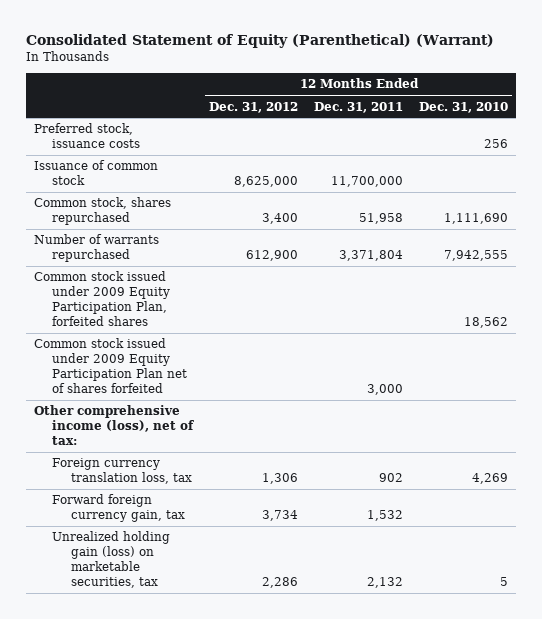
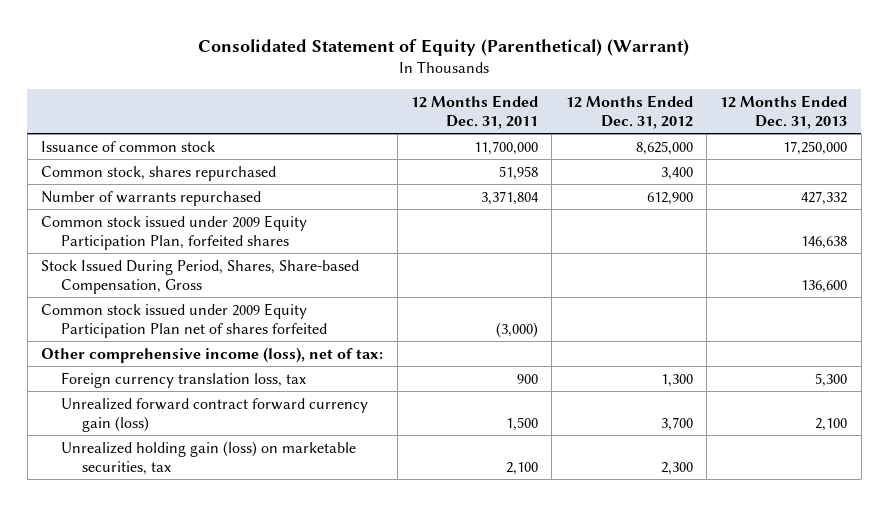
- | 12 Months Ended Dec. 31, 2012 | 12 Months Ended Dec. 31, 2011 | 12 Months Ended Dec. 31, 2010
+ | 12 Months Ended Dec. 31, 2011 | 12 Months Ended Dec. 31, 2012 | 12 Months Ended Dec. 31, 2013
- Preferred stock, issuance costs | | | 256
- Common stock issued under 2009 Equity Participation Plan net of shares forfeited | | 3,000 |
+ Stock Issued During Period, Shares, Share-based Compensation, Gross | | | 136,600
+ Common stock issued under 2009 Equity Participation Plan net of shares forfeited | (3,000) | |
- Foreign currency translation loss, tax | 1,306 | 902 | 4,269
- Forward foreign currency gain, tax | 3,734 | 1,532 |
- Unrealized holding gain (loss) on marketable securities, tax | 2,286 | 2,132 | 5
+ Foreign currency translation loss, tax | 900 | 1,300 | 5,300
+ Unrealized forward contract forward currency gain (loss) | 1,500 | 3,700 | 2,100
+ Unrealized holding gain (loss) on marketable securities, tax | 2,100 | 2,300 |

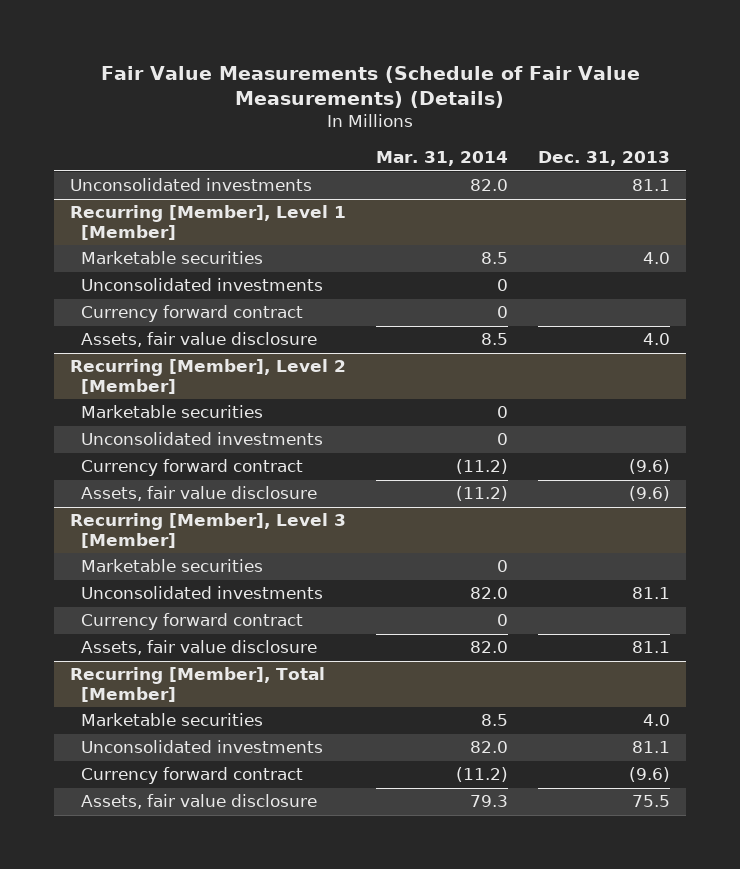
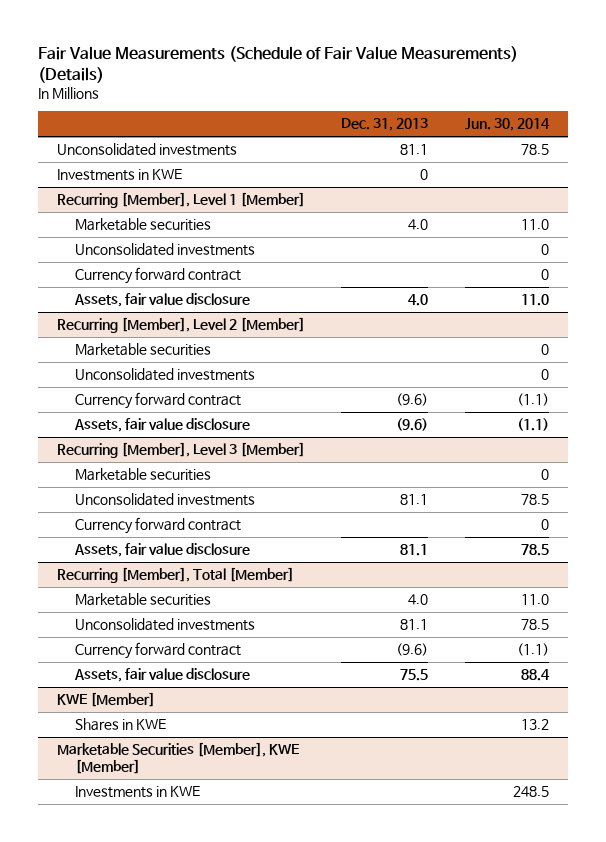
- | Mar. 31, 2014 | Dec. 31, 2013
+ | Dec. 31, 2013 | Jun. 30, 2014
+ Investments in KWE | 0 |
+ KWE [Member]
+ Shares in KWE | | 13.2
+ Marketable Securities [Member], KWE [Member]
+ Investments in KWE | | 248.5

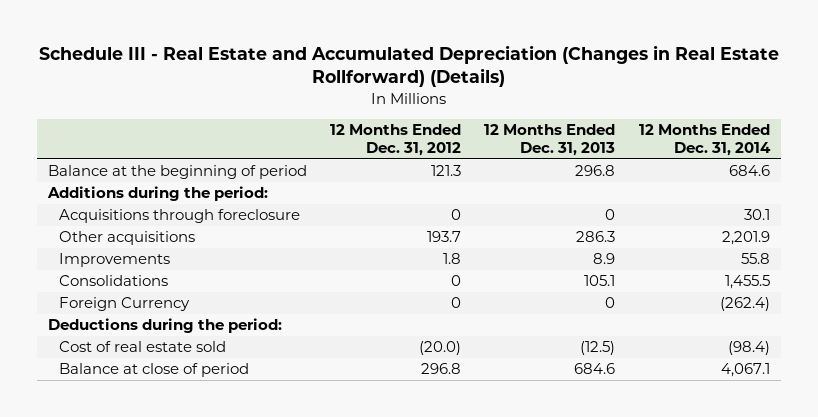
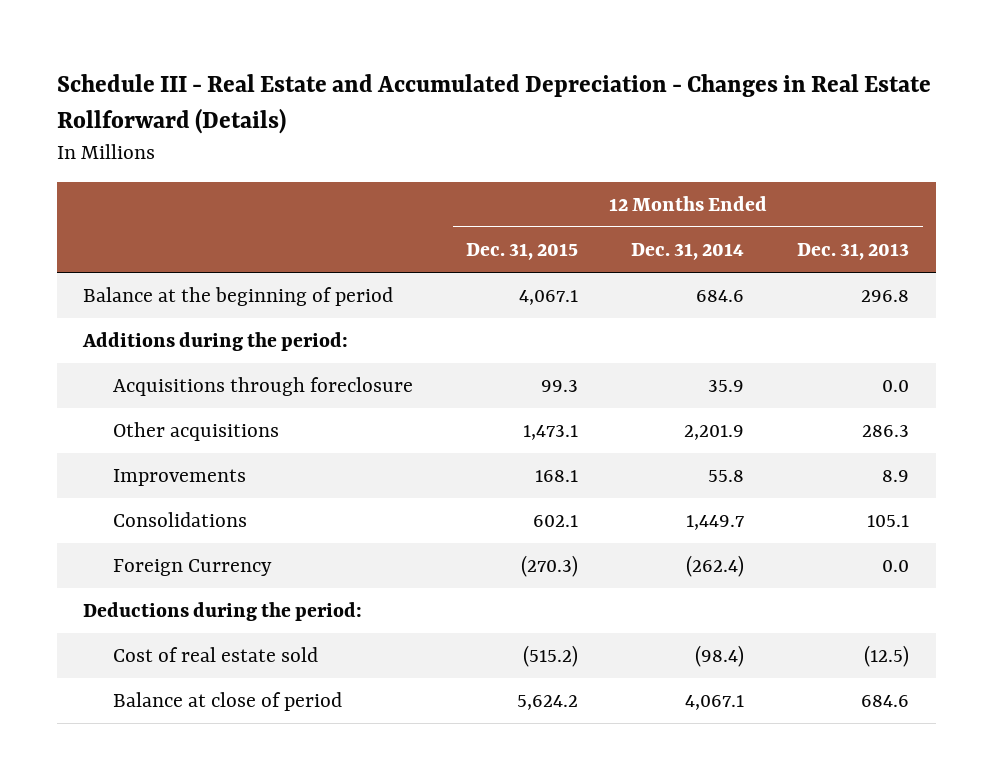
- Schedule III - Real Estate and Accumulated Depreciation (Changes in Real Estate Rollforward) (Details)
+ Schedule III - Real Estate and Accumulated Depreciation - Changes in Real Estate Rollforward (Details)
- | 12 Months Ended Dec. 31, 2012 | 12 Months Ended Dec. 31, 2013 | 12 Months Ended Dec. 31, 2014
+ | 12 Months Ended Dec. 31, 2015 | 12 Months Ended Dec. 31, 2014 | 12 Months Ended Dec. 31, 2013
- Acquisitions through foreclosure | 0 | 0 | 30.1
+ Acquisitions through foreclosure | 99.3 | 35.9 | 0.0
- Consolidations | 0 | 105.1 | 1,455.5
- Foreign Currency | 0 | 0 | (262.4)
+ Consolidations | 602.1 | 1,449.7 | 105.1
+ Foreign Currency | (270.3) | (262.4) | 0.0

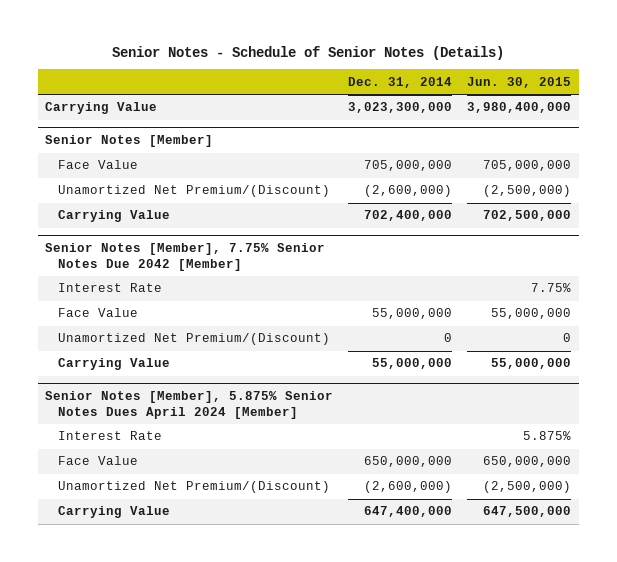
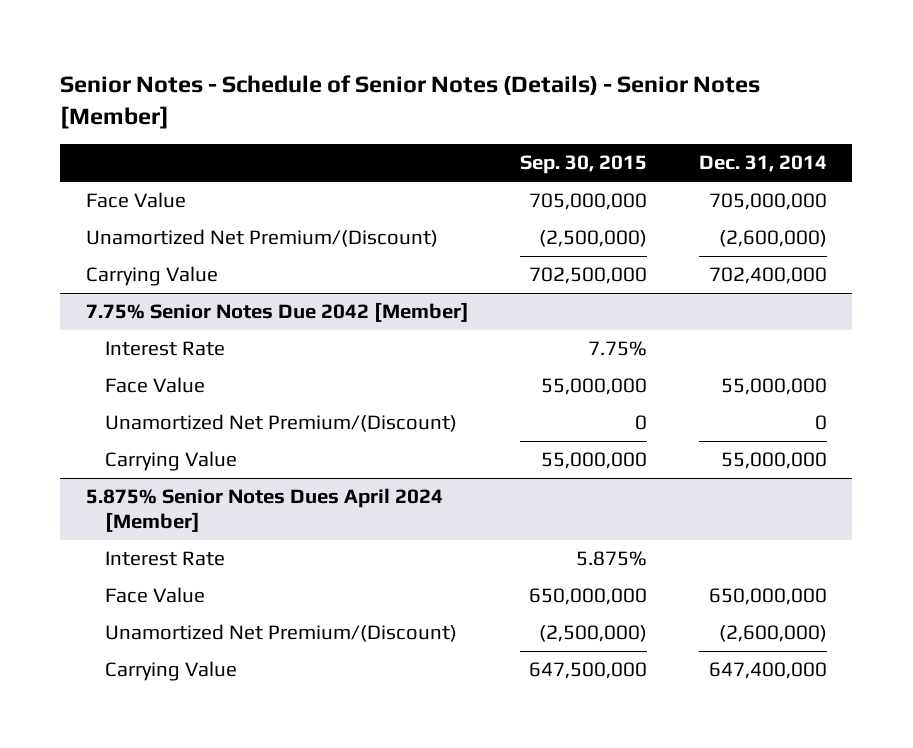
- Senior Notes - Schedule of Senior Notes (Details)
+ Senior Notes - Schedule of Senior Notes (Details) - Senior Notes [Member]
- | Dec. 31, 2014 | Jun. 30, 2015
+ | Sep. 30, 2015 | Dec. 31, 2014
- Carrying Value | 3,023,300,000 | 3,980,400,000
- Senior Notes [Member]
- Senior Notes [Member], 7.75% Senior Notes Due 2042 [Member]
+ 7.75% Senior Notes Due 2042 [Member]
- Senior Notes [Member], 5.875% Senior Notes Dues April 2024 [Member]
+ 5.875% Senior Notes Dues April 2024 [Member]

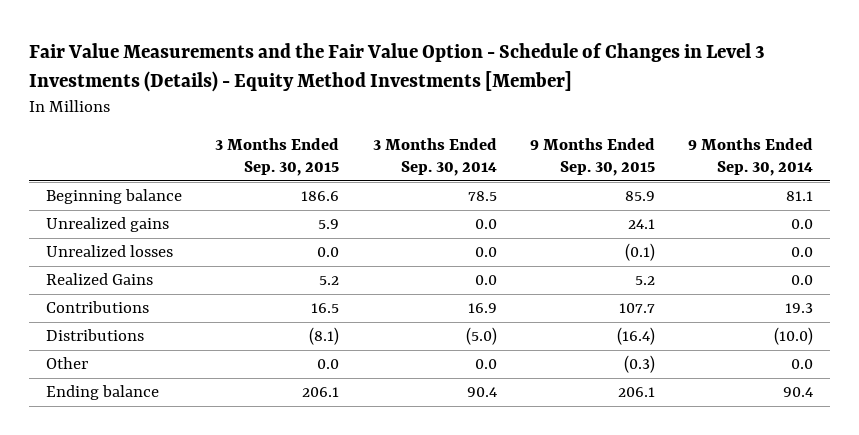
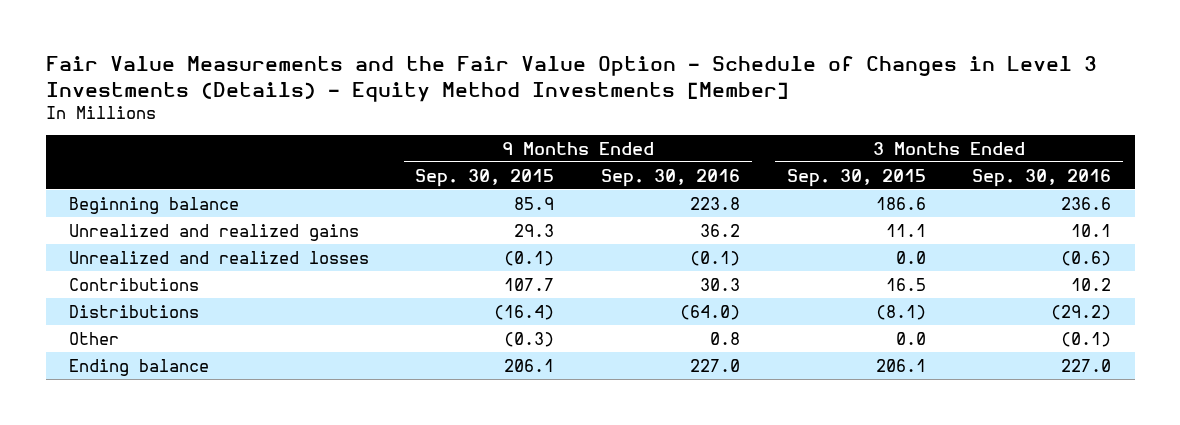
- | 3 Months Ended Sep. 30, 2015 | 3 Months Ended Sep. 30, 2014 | 9 Months Ended Sep. 30, 2015 | 9 Months Ended Sep. 30, 2014
+ | 9 Months Ended Sep. 30, 2015 | 9 Months Ended Sep. 30, 2016 | 3 Months Ended Sep. 30, 2015 | 3 Months Ended Sep. 30, 2016
- Unrealized gains | 5.9 | 0.0 | 24.1 | 0.0
- Unrealized losses | 0.0 | 0.0 | (0.1) | 0.0
- Realized Gains | 5.2 | 0.0 | 5.2 | 0.0
+ Unrealized and realized gains | 29.3 | 36.2 | 11.1 | 10.1
+ Unrealized and realized losses | (0.1) | (0.1) | 0.0 | (0.6)

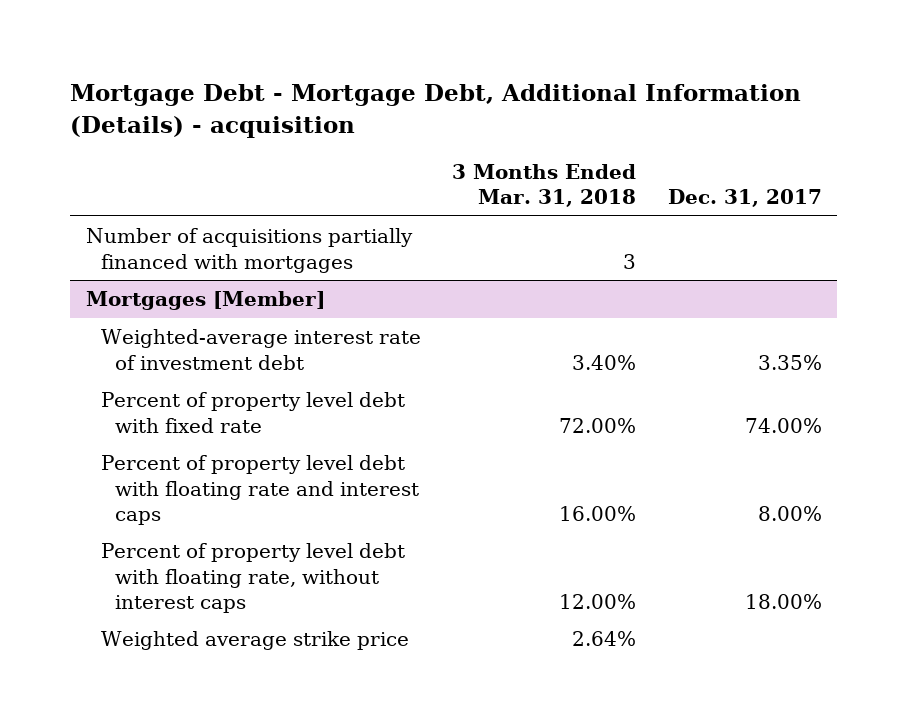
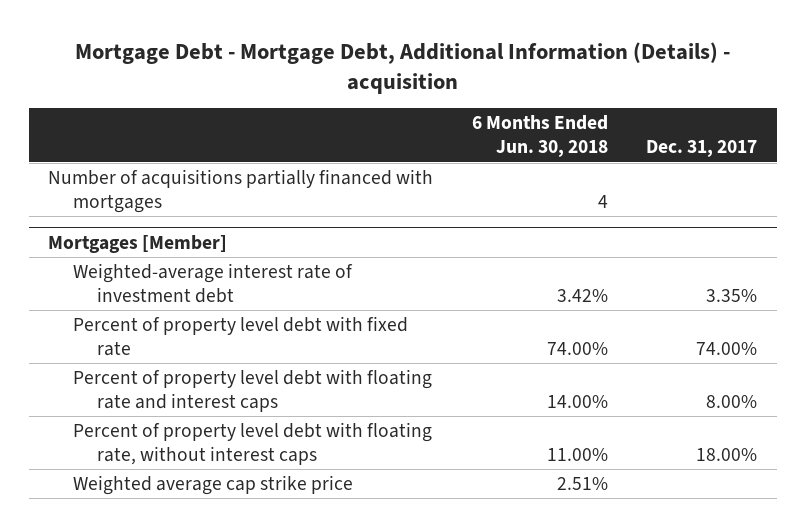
- | 3 Months Ended Mar. 31, 2018 | Dec. 31, 2017
+ | 6 Months Ended Jun. 30, 2018 | Dec. 31, 2017
@ Mortgages [Member]
- Weighted average strike price | 2.64% |
+ Weighted average cap strike price | 2.51% |

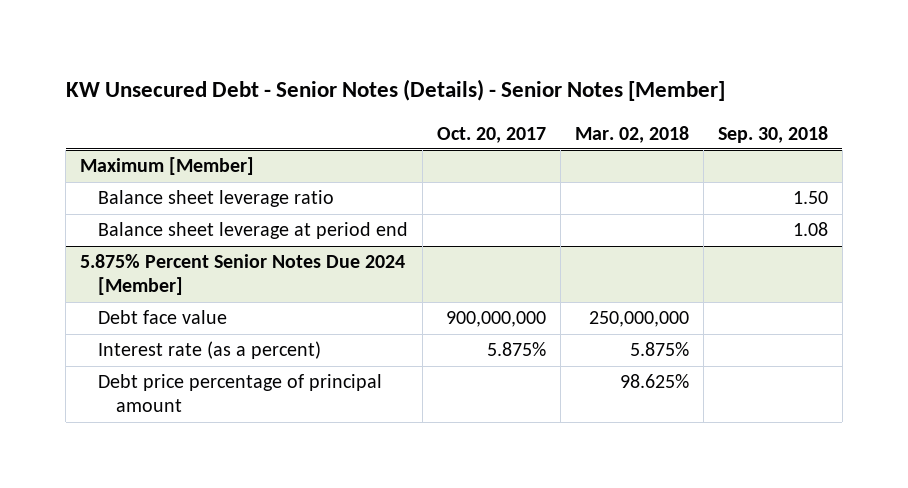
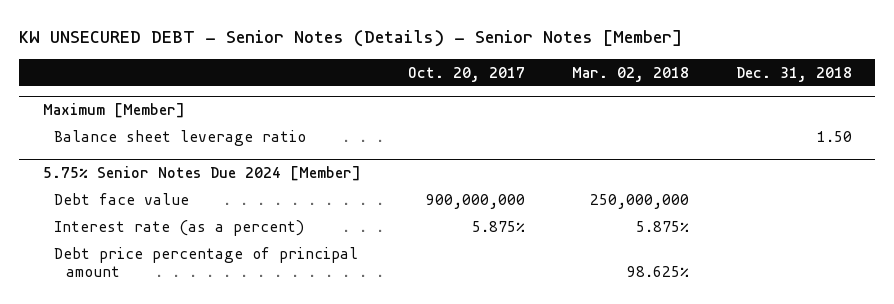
- KW Unsecured Debt - Senior Notes (Details) - Senior Notes [Member]
+ KW UNSECURED DEBT - Senior Notes (Details) - Senior Notes [Member]
- | Oct. 20, 2017 | Mar. 02, 2018 | Sep. 30, 2018
+ | Oct. 20, 2017 | Mar. 02, 2018 | Dec. 31, 2018
@ Maximum [Member]
- Balance sheet leverage at period end | | | 1.08
- 5.875% Percent Senior Notes Due 2024 [Member]
+ 5.75% Senior Notes Due 2024 [Member]

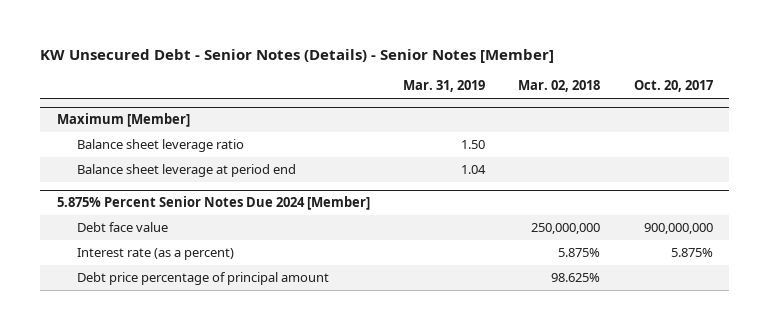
- KW UNSECURED DEBT - Senior Notes (Details) - Senior Notes [Member]
+ KW Unsecured Debt - Senior Notes (Details) - Senior Notes [Member]
- | Oct. 20, 2017 | Mar. 02, 2018 | Dec. 31, 2018
+ | Mar. 31, 2019 | Mar. 02, 2018 | Oct. 20, 2017
- 5.75% Senior Notes Due 2024 [Member]
@ Maximum [Member]
+ Balance sheet leverage at period end | 1.04 | |
+ 5.875% Percent Senior Notes Due 2024 [Member]

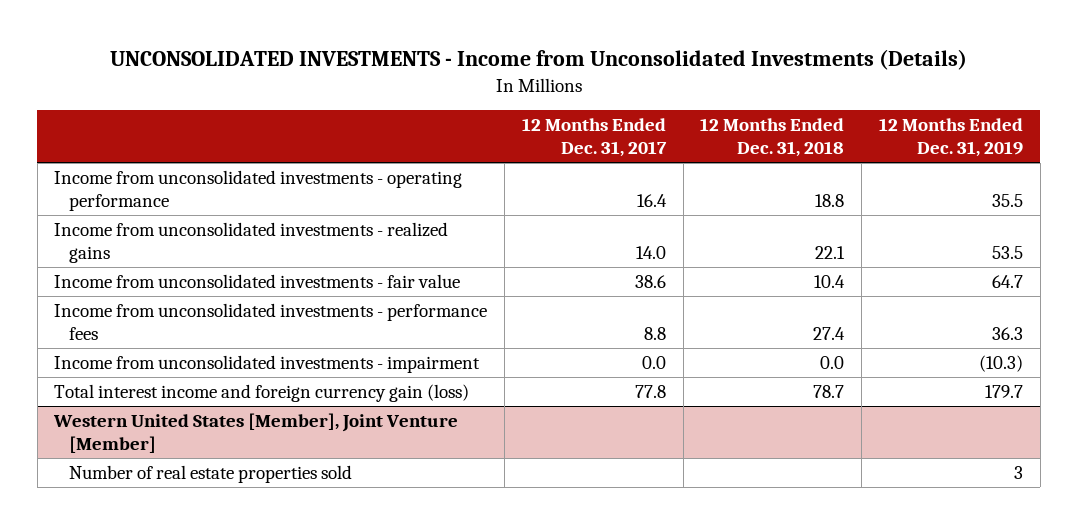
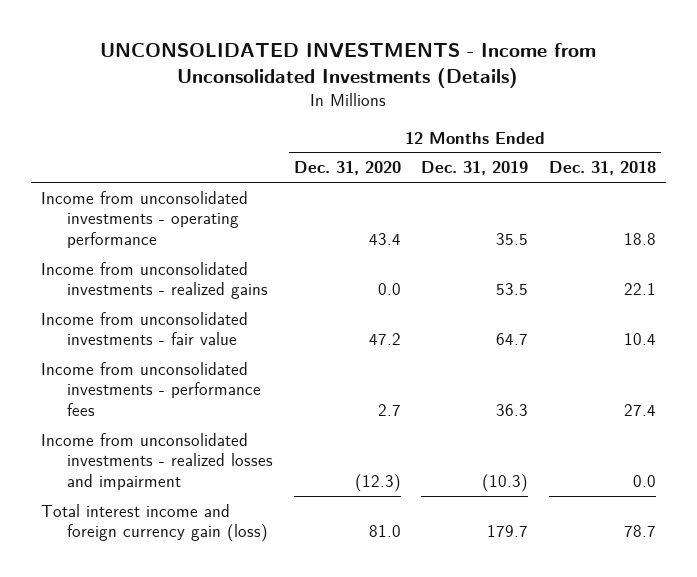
- | 12 Months Ended Dec. 31, 2017 | 12 Months Ended Dec. 31, 2018 | 12 Months Ended Dec. 31, 2019
+ | 12 Months Ended Dec. 31, 2020 | 12 Months Ended Dec. 31, 2019 | 12 Months Ended Dec. 31, 2018
- Income from unconsolidated investments - impairment | 0.0 | 0.0 | (10.3)
+ Income from unconsolidated investments - realized losses and impairment | (12.3) | (10.3) | 0.0
- Western United States [Member], Joint Venture [Member]
- Number of real estate properties sold | | | 3

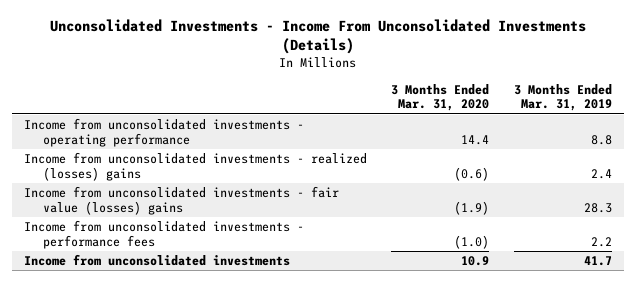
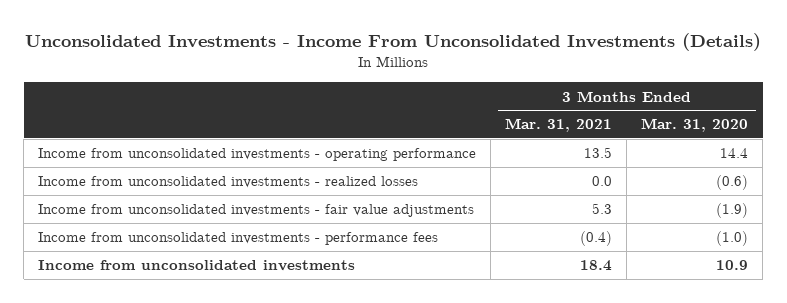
- | 3 Months Ended Mar. 31, 2020 | 3 Months Ended Mar. 31, 2019
+ | 3 Months Ended Mar. 31, 2021 | 3 Months Ended Mar. 31, 2020
- Income from unconsolidated investments - realized (losses) gains | (0.6) | 2.4
- Income from unconsolidated investments - fair value (losses) gains | (1.9) | 28.3
+ Income from unconsolidated investments - realized losses | 0.0 | (0.6)
+ Income from unconsolidated investments - fair value adjustments | 5.3 | (1.9)

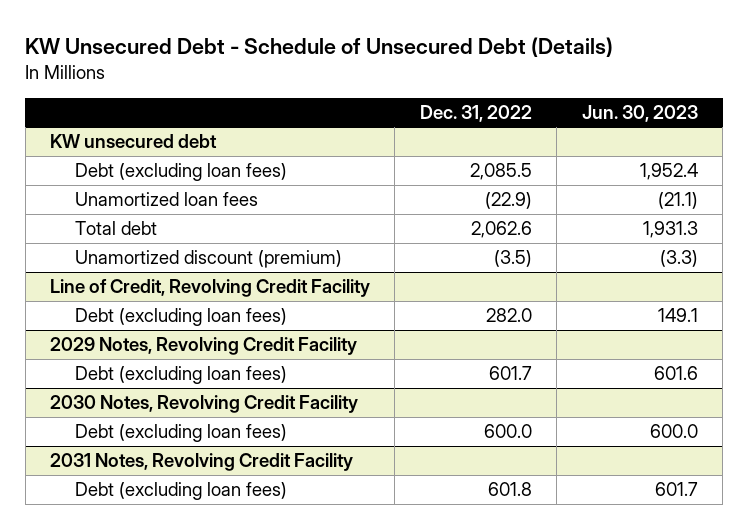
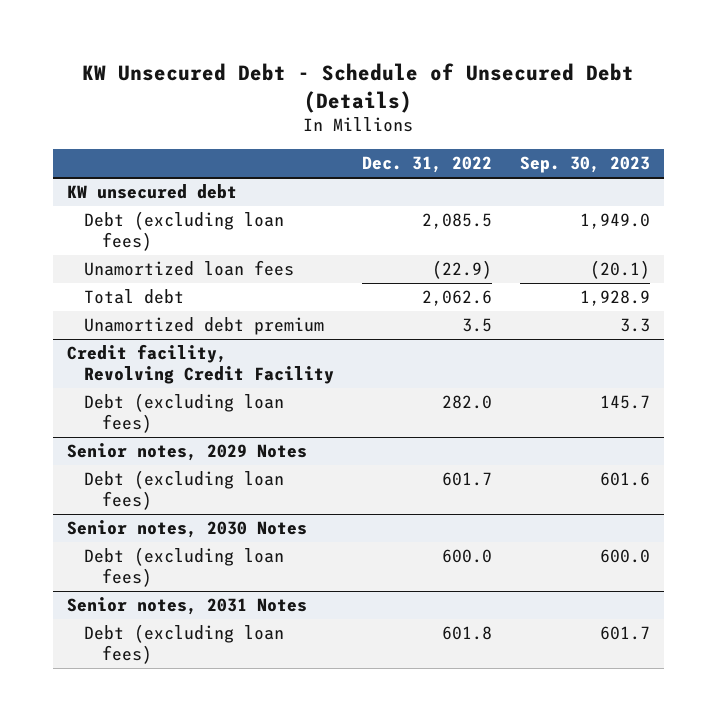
- | Dec. 31, 2022 | Jun. 30, 2023
+ | Dec. 31, 2022 | Sep. 30, 2023
@ KW unsecured debt
- Unamortized discount (premium) | (3.5) | (3.3)
- Line of Credit, Revolving Credit Facility
@ KW unsecured debt
+ Unamortized debt premium | 3.5 | 3.3
+ Credit facility, Revolving Credit Facility
- 2029 Notes, Revolving Credit Facility
+ Senior notes, 2029 Notes
- 2030 Notes, Revolving Credit Facility
+ Senior notes, 2030 Notes
- 2031 Notes, Revolving Credit Facility
+ Senior notes, 2031 Notes

